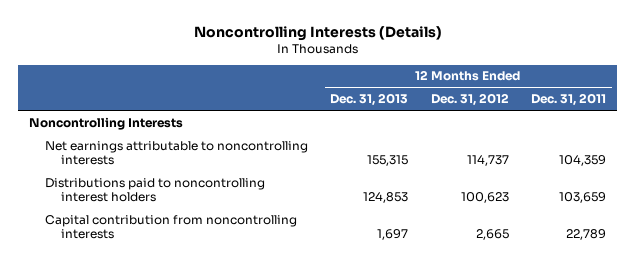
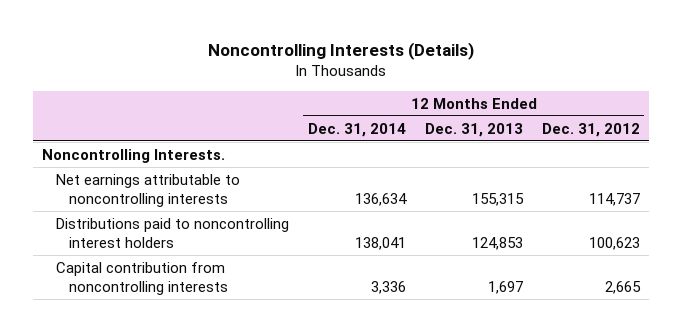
- | 12 Months Ended Dec. 31, 2013 | 12 Months Ended Dec. 31, 2012 | 12 Months Ended Dec. 31, 2011
+ | 12 Months Ended Dec. 31, 2014 | 12 Months Ended Dec. 31, 2013 | 12 Months Ended Dec. 31, 2012
- Noncontrolling Interests
+ Noncontrolling Interests.

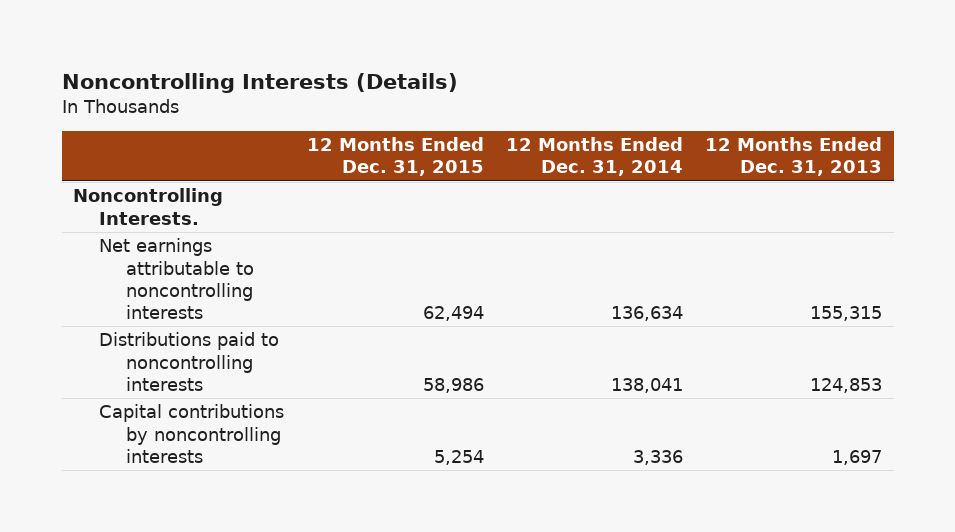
- | 12 Months Ended Dec. 31, 2014 | 12 Months Ended Dec. 31, 2013 | 12 Months Ended Dec. 31, 2012
+ | 12 Months Ended Dec. 31, 2015 | 12 Months Ended Dec. 31, 2014 | 12 Months Ended Dec. 31, 2013
- Distributions paid to noncontrolling interest holders | 138,041 | 124,853 | 100,623
- Capital contribution from noncontrolling interests | 3,336 | 1,697 | 2,665
+ Distributions paid to noncontrolling interests | 58,986 | 138,041 | 124,853
+ Capital contributions by noncontrolling interests | 5,254 | 3,336 | 1,697

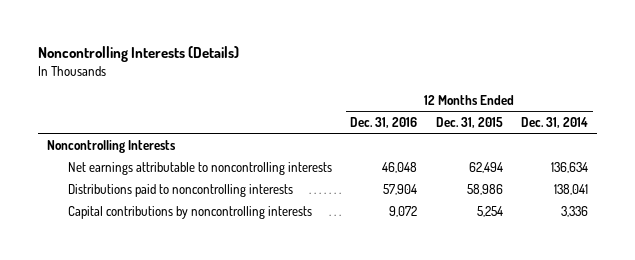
- | 12 Months Ended Dec. 31, 2015 | 12 Months Ended Dec. 31, 2014 | 12 Months Ended Dec. 31, 2013
+ | 12 Months Ended Dec. 31, 2016 | 12 Months Ended Dec. 31, 2015 | 12 Months Ended Dec. 31, 2014
- Noncontrolling Interests.
+ Noncontrolling Interests

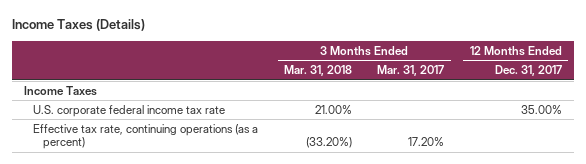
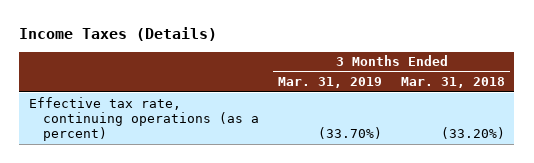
- | 3 Months Ended Mar. 31, 2018 | 3 Months Ended Mar. 31, 2017 | 12 Months Ended Dec. 31, 2017
+ | 3 Months Ended Mar. 31, 2019 | 3 Months Ended Mar. 31, 2018
- Income Taxes
- U.S. corporate federal income tax rate | 21.00% | | 35.00%

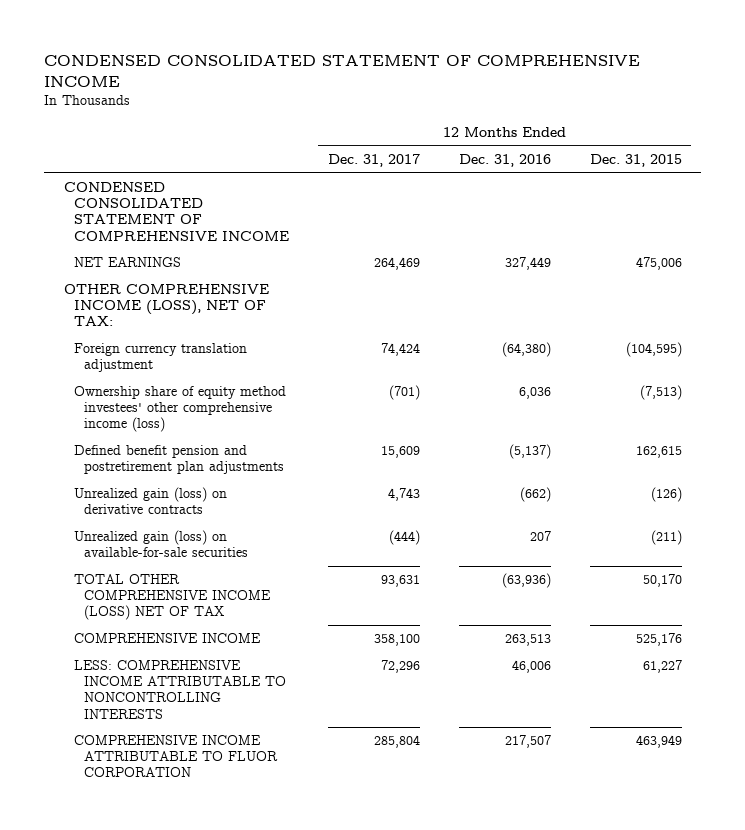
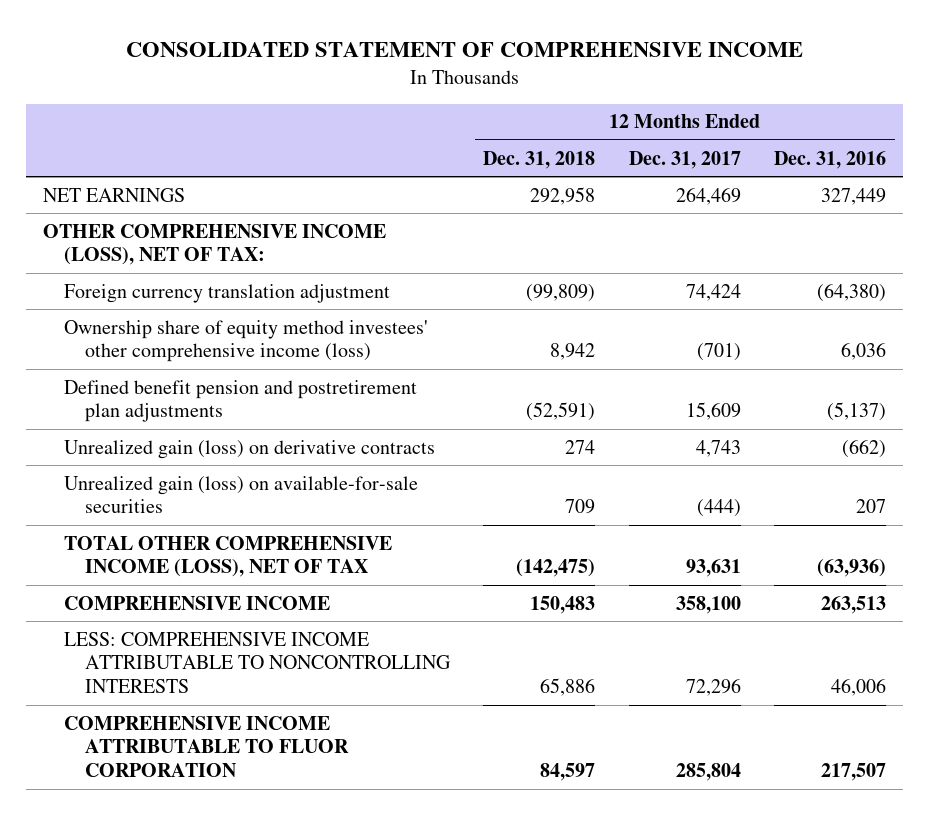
- CONDENSED CONSOLIDATED STATEMENT OF COMPREHENSIVE INCOME
+ CONSOLIDATED STATEMENT OF COMPREHENSIVE INCOME
- | 12 Months Ended Dec. 31, 2017 | 12 Months Ended Dec. 31, 2016 | 12 Months Ended Dec. 31, 2015
+ | 12 Months Ended Dec. 31, 2018 | 12 Months Ended Dec. 31, 2017 | 12 Months Ended Dec. 31, 2016
- CONDENSED CONSOLIDATED STATEMENT OF COMPREHENSIVE INCOME
- TOTAL OTHER COMPREHENSIVE INCOME (LOSS) NET OF TAX | 93,631 | (63,936) | 50,170
+ TOTAL OTHER COMPREHENSIVE INCOME (LOSS), NET OF TAX | (142,475) | 93,631 | (63,936)

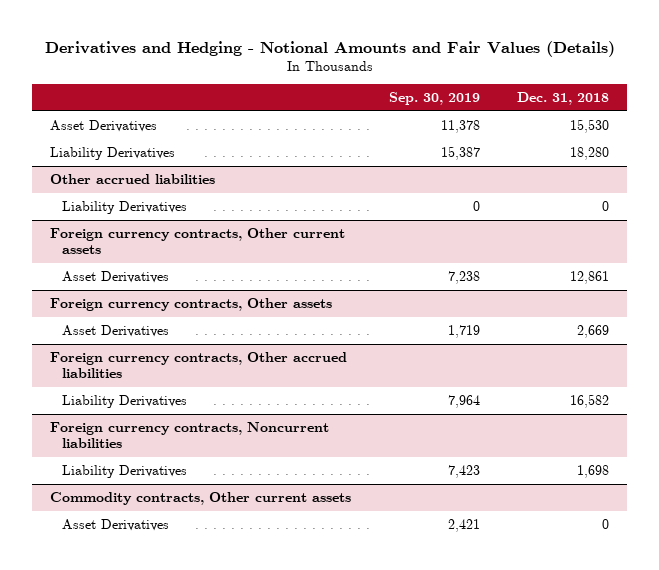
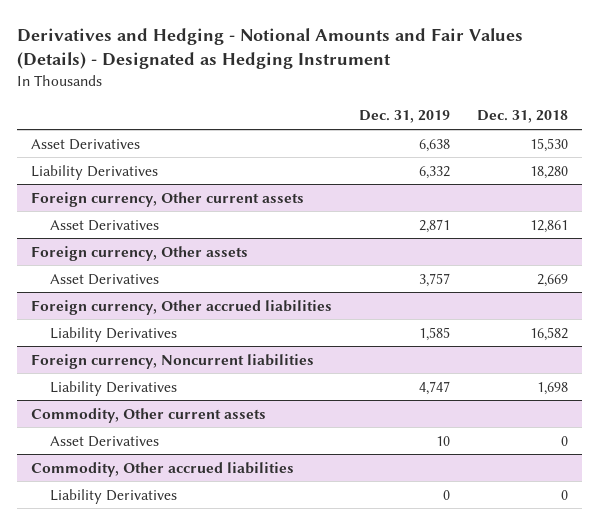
- Derivatives and Hedging - Notional Amounts and Fair Values (Details)
+ Derivatives and Hedging - Notional Amounts and Fair Values (Details) - Designated as Hedging Instrument
- | Sep. 30, 2019 | Dec. 31, 2018
+ | Dec. 31, 2019 | Dec. 31, 2018
- Other accrued liabilities
- Liability Derivatives | 0 | 0
- Foreign currency contracts, Other current assets
+ Foreign currency, Other current assets
- Foreign currency contracts, Other assets
+ Foreign currency, Other assets
- Foreign currency contracts, Other accrued liabilities
+ Foreign currency, Other accrued liabilities
- Foreign currency contracts, Noncurrent liabilities
+ Foreign currency, Noncurrent liabilities
- Commodity contracts, Other current assets
+ Commodity, Other current assets
+ Commodity, Other accrued liabilities
+ Liability Derivatives | 0 | 0

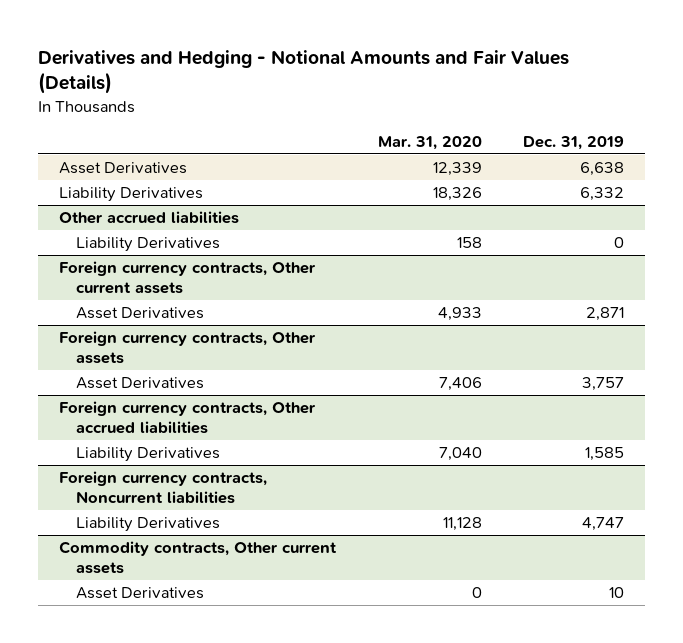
- Derivatives and Hedging - Notional Amounts and Fair Values (Details) - Designated as Hedging Instrument
+ Derivatives and Hedging - Notional Amounts and Fair Values (Details)
- | Dec. 31, 2019 | Dec. 31, 2018
+ | Mar. 31, 2020 | Dec. 31, 2019
- Foreign currency, Other current assets
+ Other accrued liabilities
+ Liability Derivatives | 158 | 0
+ Foreign currency contracts, Other current assets
- Foreign currency, Other assets
+ Foreign currency contracts, Other assets
- Foreign currency, Other accrued liabilities
+ Foreign currency contracts, Other accrued liabilities
- Foreign currency, Noncurrent liabilities
+ Foreign currency contracts, Noncurrent liabilities
- Commodity, Other current assets
+ Commodity contracts, Other current assets
- Commodity, Other accrued liabilities
- Liability Derivatives | 0 | 0

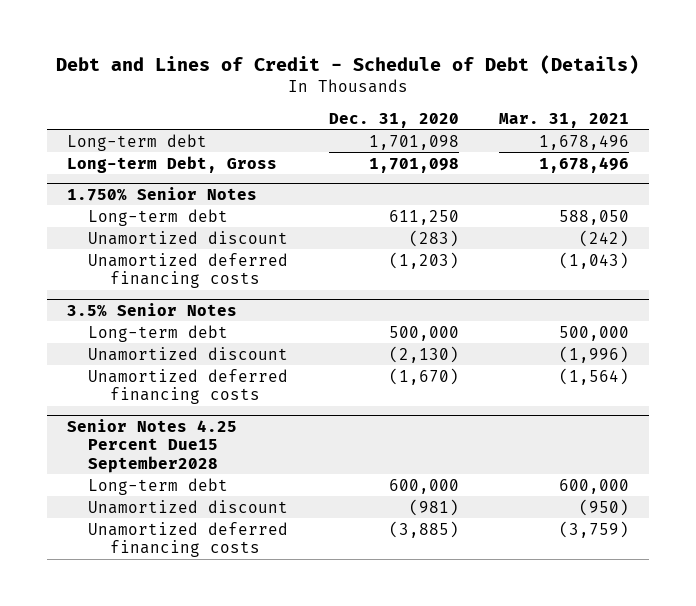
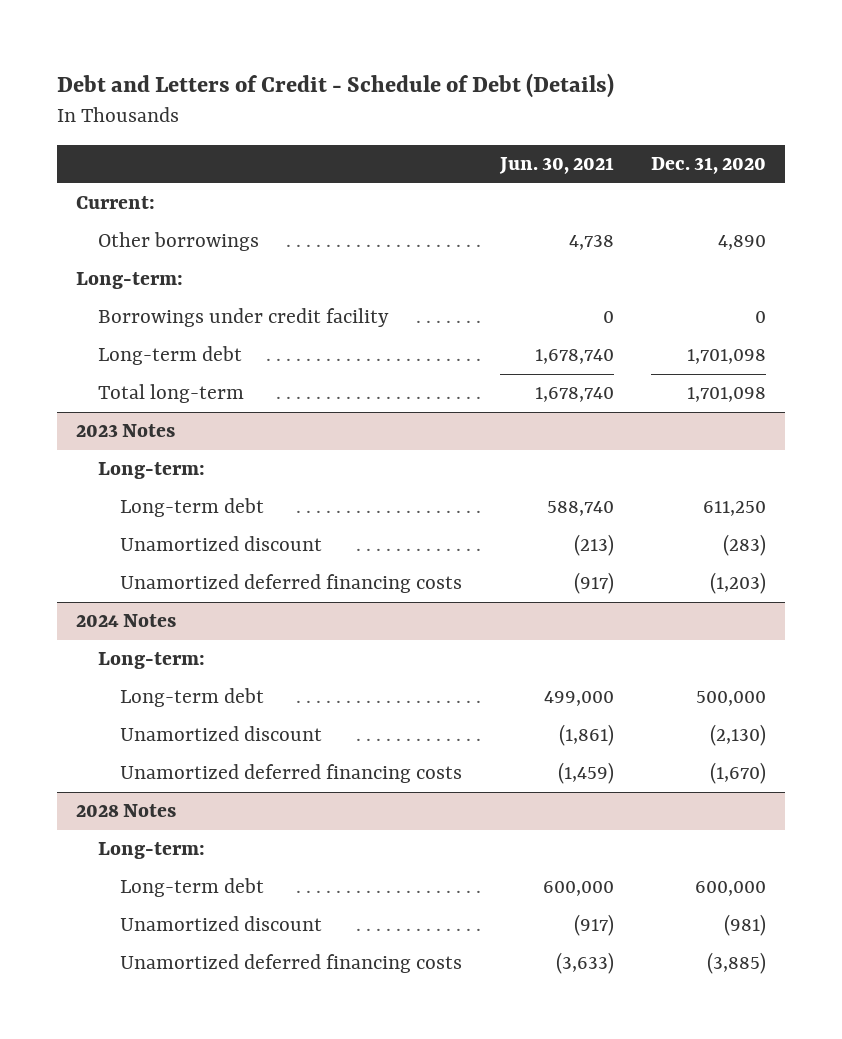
- Debt and Lines of Credit - Schedule of Debt (Details)
+ Debt and Letters of Credit - Schedule of Debt (Details)
- | Dec. 31, 2020 | Mar. 31, 2021
+ | Jun. 30, 2021 | Dec. 31, 2020
+ Current:
+ Other borrowings | 4,738 | 4,890
+ Long-term:
+ Borrowings under credit facility | 0 | 0
- Long-term Debt, Gross | 1,701,098 | 1,678,496
- 1.750% Senior Notes
+ Total long-term | 1,678,740 | 1,701,098
+ 2023 Notes
+ Long-term:
- 3.5% Senior Notes
+ 2024 Notes
+ Long-term:
- Senior Notes 4.25 Percent Due15 September2028
+ 2028 Notes
+ Long-term:

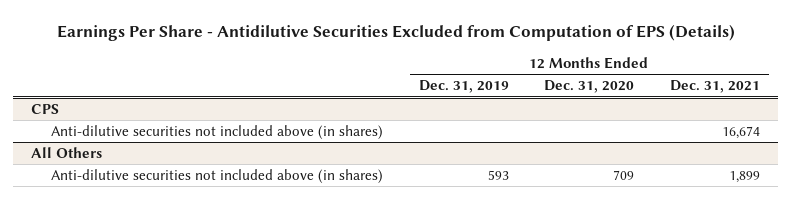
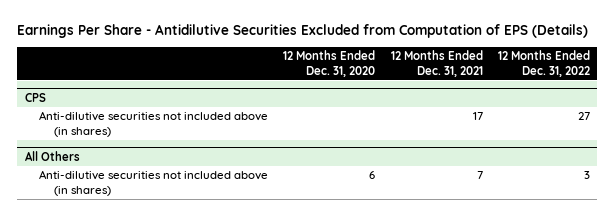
- | 12 Months Ended Dec. 31, 2019 | 12 Months Ended Dec. 31, 2020 | 12 Months Ended Dec. 31, 2021
+ | 12 Months Ended Dec. 31, 2020 | 12 Months Ended Dec. 31, 2021 | 12 Months Ended Dec. 31, 2022
@ CPS
- Anti-dilutive securities not included above (in shares) | | | 16,674
+ Anti-dilutive securities not included above (in shares) | | 17 | 27
@ All Others
- Anti-dilutive securities not included above (in shares) | 593 | 709 | 1,899
+ Anti-dilutive securities not included above (in shares) | 6 | 7 | 3

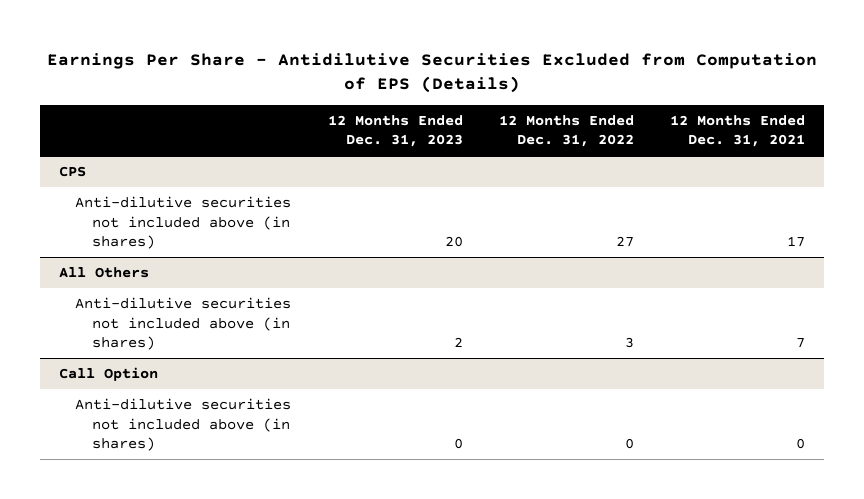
- | 12 Months Ended Dec. 31, 2020 | 12 Months Ended Dec. 31, 2021 | 12 Months Ended Dec. 31, 2022
+ | 12 Months Ended Dec. 31, 2023 | 12 Months Ended Dec. 31, 2022 | 12 Months Ended Dec. 31, 2021
+ Call Option
+ Anti-dilutive securities not included above (in shares) | 0 | 0 | 0

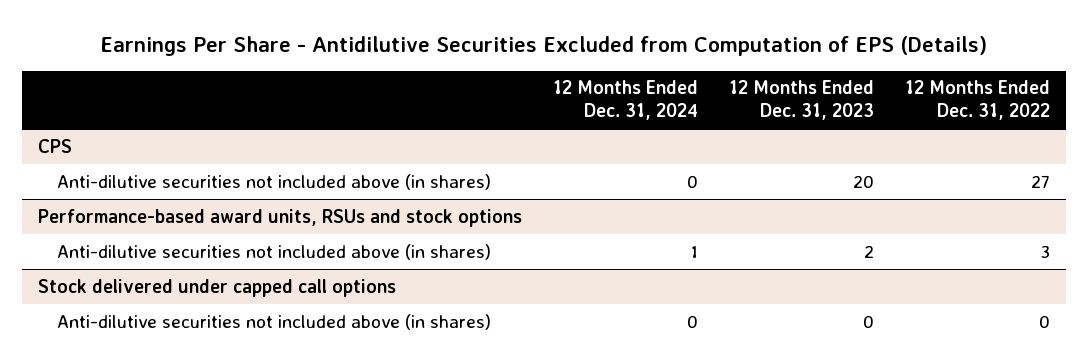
- | 12 Months Ended Dec. 31, 2023 | 12 Months Ended Dec. 31, 2022 | 12 Months Ended Dec. 31, 2021
+ | 12 Months Ended Dec. 31, 2024 | 12 Months Ended Dec. 31, 2023 | 12 Months Ended Dec. 31, 2022
- All Others
+ Performance-based award units, RSUs and stock options
- Call Option
+ Stock delivered under capped call options

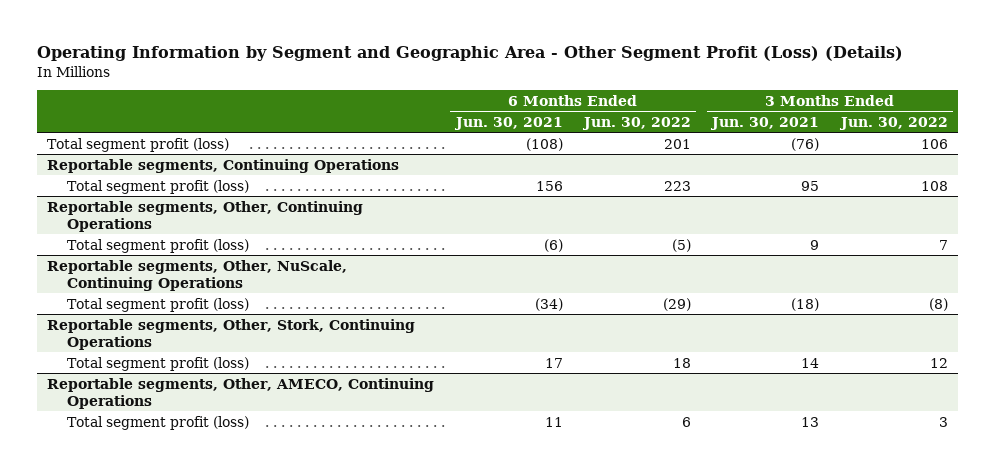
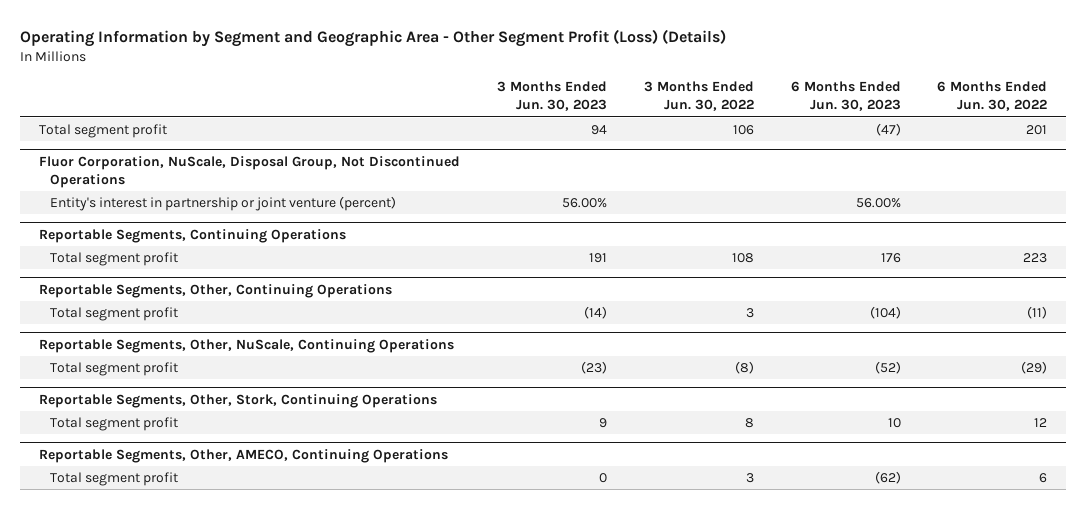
- | 6 Months Ended Jun. 30, 2021 | 6 Months Ended Jun. 30, 2022 | 3 Months Ended Jun. 30, 2021 | 3 Months Ended Jun. 30, 2022
+ | 3 Months Ended Jun. 30, 2023 | 3 Months Ended Jun. 30, 2022 | 6 Months Ended Jun. 30, 2023 | 6 Months Ended Jun. 30, 2022
- Total segment profit (loss) | (108) | 201 | (76) | 106
- Reportable segments, Continuing Operations
- Total segment profit (loss) | 156 | 223 | 95 | 108
- Reportable segments, Other, Continuing Operations
- Total segment profit (loss) | (6) | (5) | 9 | 7
- Reportable segments, Other, NuScale, Continuing Operations
- Total segment profit (loss) | (34) | (29) | (18) | (8)
- Reportable segments, Other, Stork, Continuing Operations
- Total segment profit (loss) | 17 | 18 | 14 | 12
- Reportable segments, Other, AMECO, Continuing Operations
- Total segment profit (loss) | 11 | 6 | 13 | 3
+ Total segment profit | 94 | 106 | (47) | 201
+ Fluor Corporation, NuScale, Disposal Group, Not Discontinued Operations
+ Entity's interest in partnership or joint venture (percent) | 56.00% | | 56.00% |
+ Reportable Segments, Continuing Operations
+ Total segment profit | 191 | 108 | 176 | 223
+ Reportable Segments, Other, Continuing Operations
+ Total segment profit | (14) | 3 | (104) | (11)
+ Reportable Segments, Other, NuScale, Continuing Operations
+ Total segment profit | (23) | (8) | (52) | (29)
+ Reportable Segments, Other, Stork, Continuing Operations
+ Total segment profit | 9 | 8 | 10 | 12
+ Reportable Segments, Other, AMECO, Continuing Operations
+ Total segment profit | 0 | 3 | (62) | 6

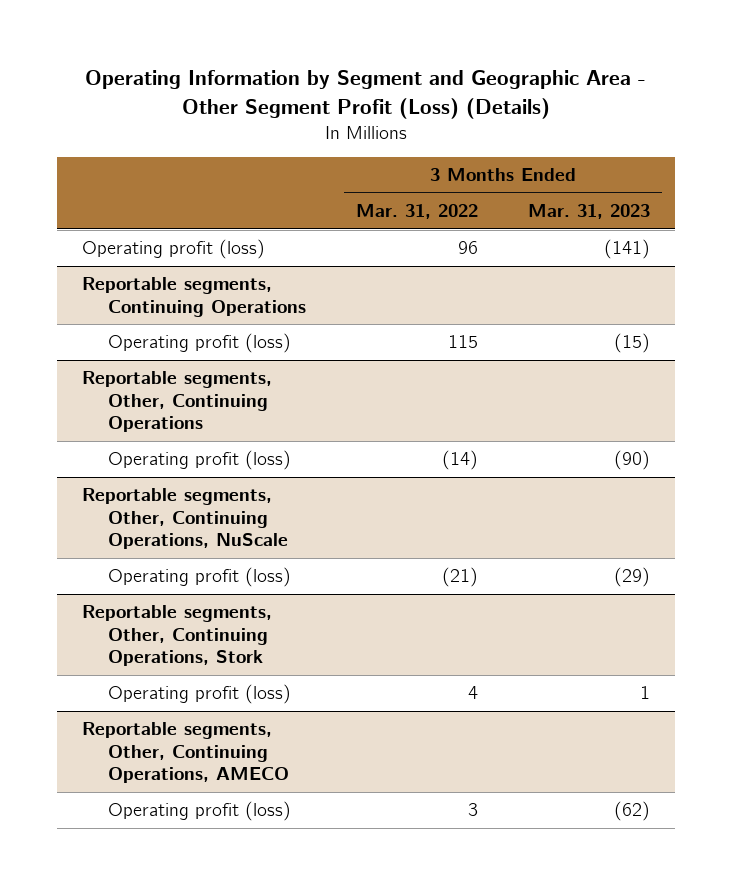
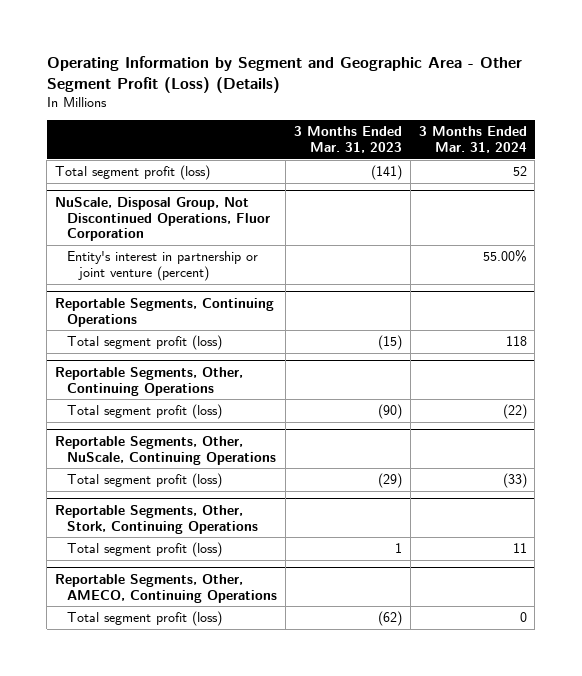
- | 3 Months Ended Mar. 31, 2022 | 3 Months Ended Mar. 31, 2023
+ | 3 Months Ended Mar. 31, 2023 | 3 Months Ended Mar. 31, 2024
- Operating profit (loss) | 96 | (141)
- Reportable segments, Continuing Operations
- Operating profit (loss) | 115 | (15)
- Reportable segments, Other, Continuing Operations
- Operating profit (loss) | (14) | (90)
- Reportable segments, Other, Continuing Operations, NuScale
- Operating profit (loss) | (21) | (29)
- Reportable segments, Other, Continuing Operations, Stork
- Operating profit (loss) | 4 | 1
- Reportable segments, Other, Continuing Operations, AMECO
- Operating profit (loss) | 3 | (62)
+ Total segment profit (loss) | (141) | 52
+ NuScale, Disposal Group, Not Discontinued Operations, Fluor Corporation
+ Entity's interest in partnership or joint venture (percent) | | 55.00%
+ Reportable Segments, Continuing Operations
+ Total segment profit (loss) | (15) | 118
+ Reportable Segments, Other, Continuing Operations
+ Total segment profit (loss) | (90) | (22)
+ Reportable Segments, Other, NuScale, Continuing Operations
+ Total segment profit (loss) | (29) | (33)
+ Reportable Segments, Other, Stork, Continuing Operations
+ Total segment profit (loss) | 1 | 11
+ Reportable Segments, Other, AMECO, Continuing Operations
+ Total segment profit (loss) | (62) | 0

